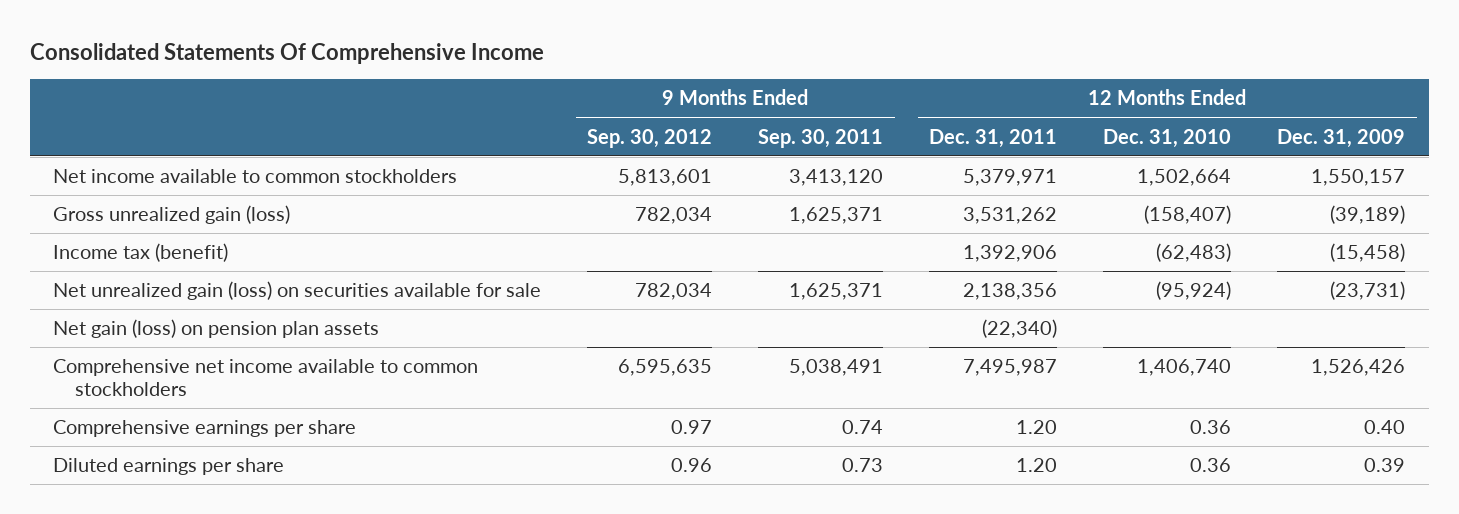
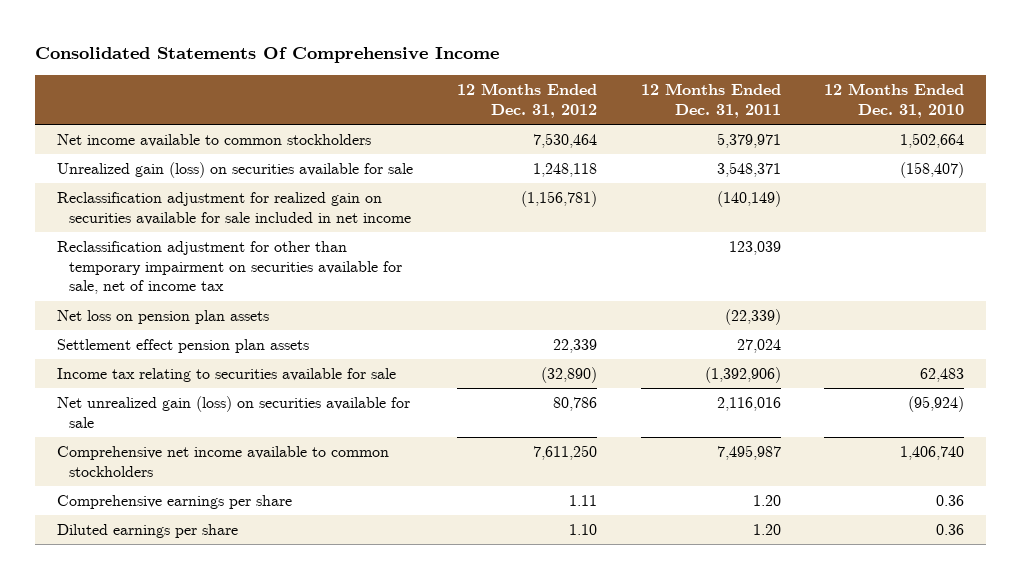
- | 9 Months Ended Sep. 30, 2012 | 9 Months Ended Sep. 30, 2011 | 12 Months Ended Dec. 31, 2011 | 12 Months Ended Dec. 31, 2010 | 12 Months Ended Dec. 31, 2009
+ | 12 Months Ended Dec. 31, 2012 | 12 Months Ended Dec. 31, 2011 | 12 Months Ended Dec. 31, 2010
- Gross unrealized gain (loss) | 782,034 | 1,625,371 | 3,531,262 | (158,407) | (39,189)
- Income tax (benefit) | | | 1,392,906 | (62,483) | (15,458)
- Net unrealized gain (loss) on securities available for sale | 782,034 | 1,625,371 | 2,138,356 | (95,924) | (23,731)
- Net gain (loss) on pension plan assets | | | (22,340) | |
+ Unrealized gain (loss) on securities available for sale | 1,248,118 | 3,548,371 | (158,407)
+ Reclassification adjustment for realized gain on securities available for sale included in net income | (1,156,781) | (140,149) |
+ Reclassification adjustment for other than temporary impairment on securities available for sale, net of income tax | | 123,039 |
+ Net loss on pension plan assets | | (22,339) |
+ Settlement effect pension plan assets | 22,339 | 27,024 |
+ Income tax relating to securities available for sale | (32,890) | (1,392,906) | 62,483
+ Net unrealized gain (loss) on securities available for sale | 80,786 | 2,116,016 | (95,924)

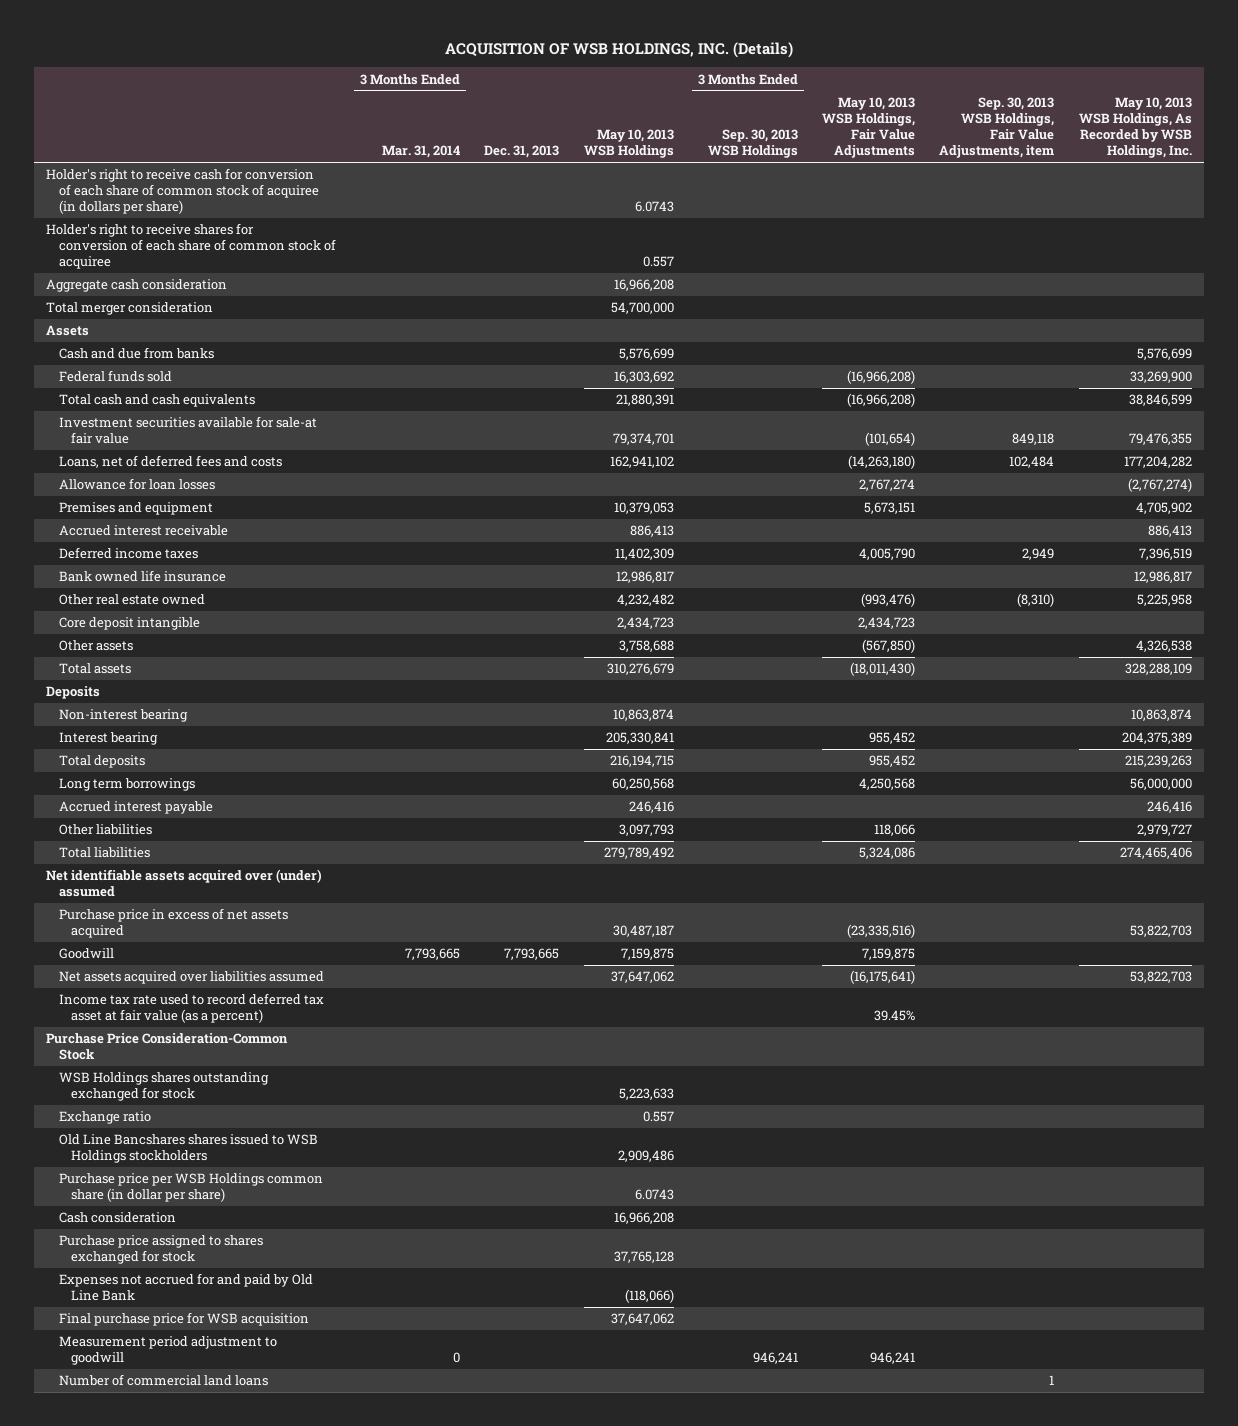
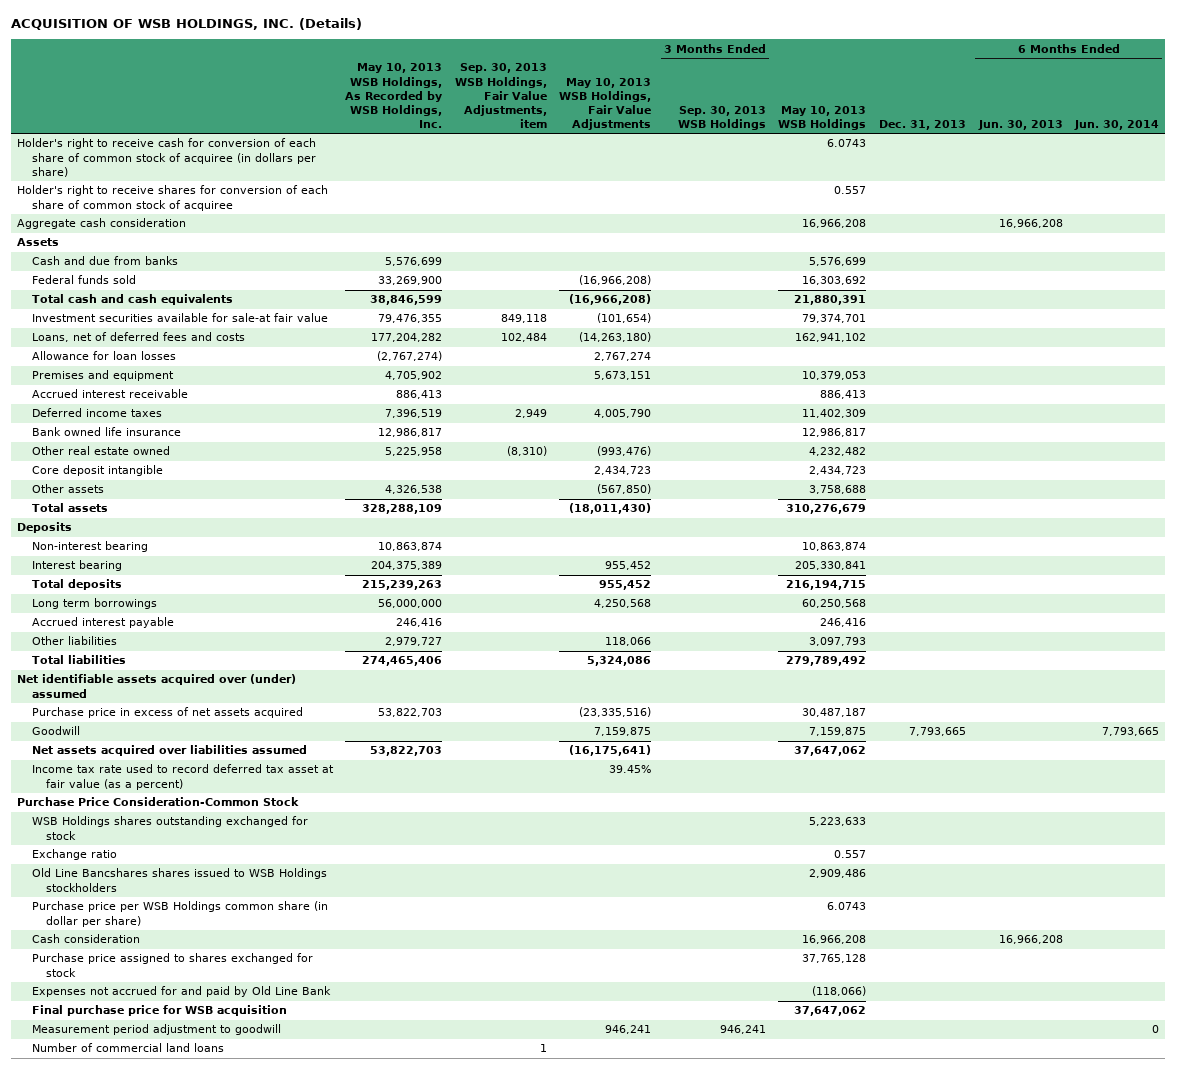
- | 3 Months Ended Mar. 31, 2014 | Dec. 31, 2013 | May 10, 2013 WSB Holdings | 3 Months Ended Sep. 30, 2013 WSB Holdings | May 10, 2013 WSB Holdings, Fair Value Adjustments | Sep. 30, 2013 WSB Holdings, Fair Value Adjustments, item | May 10, 2013 WSB Holdings, As Recorded by WSB Holdings, Inc.
+ | May 10, 2013 WSB Holdings, As Recorded by WSB Holdings, Inc. | Sep. 30, 2013 WSB Holdings, Fair Value Adjustments, item | May 10, 2013 WSB Holdings, Fair Value Adjustments | 3 Months Ended Sep. 30, 2013 WSB Holdings | May 10, 2013 WSB Holdings | Dec. 31, 2013 | 6 Months Ended Jun. 30, 2013 | 6 Months Ended Jun. 30, 2014
- Total merger consideration | | | 54,700,000 | | | |

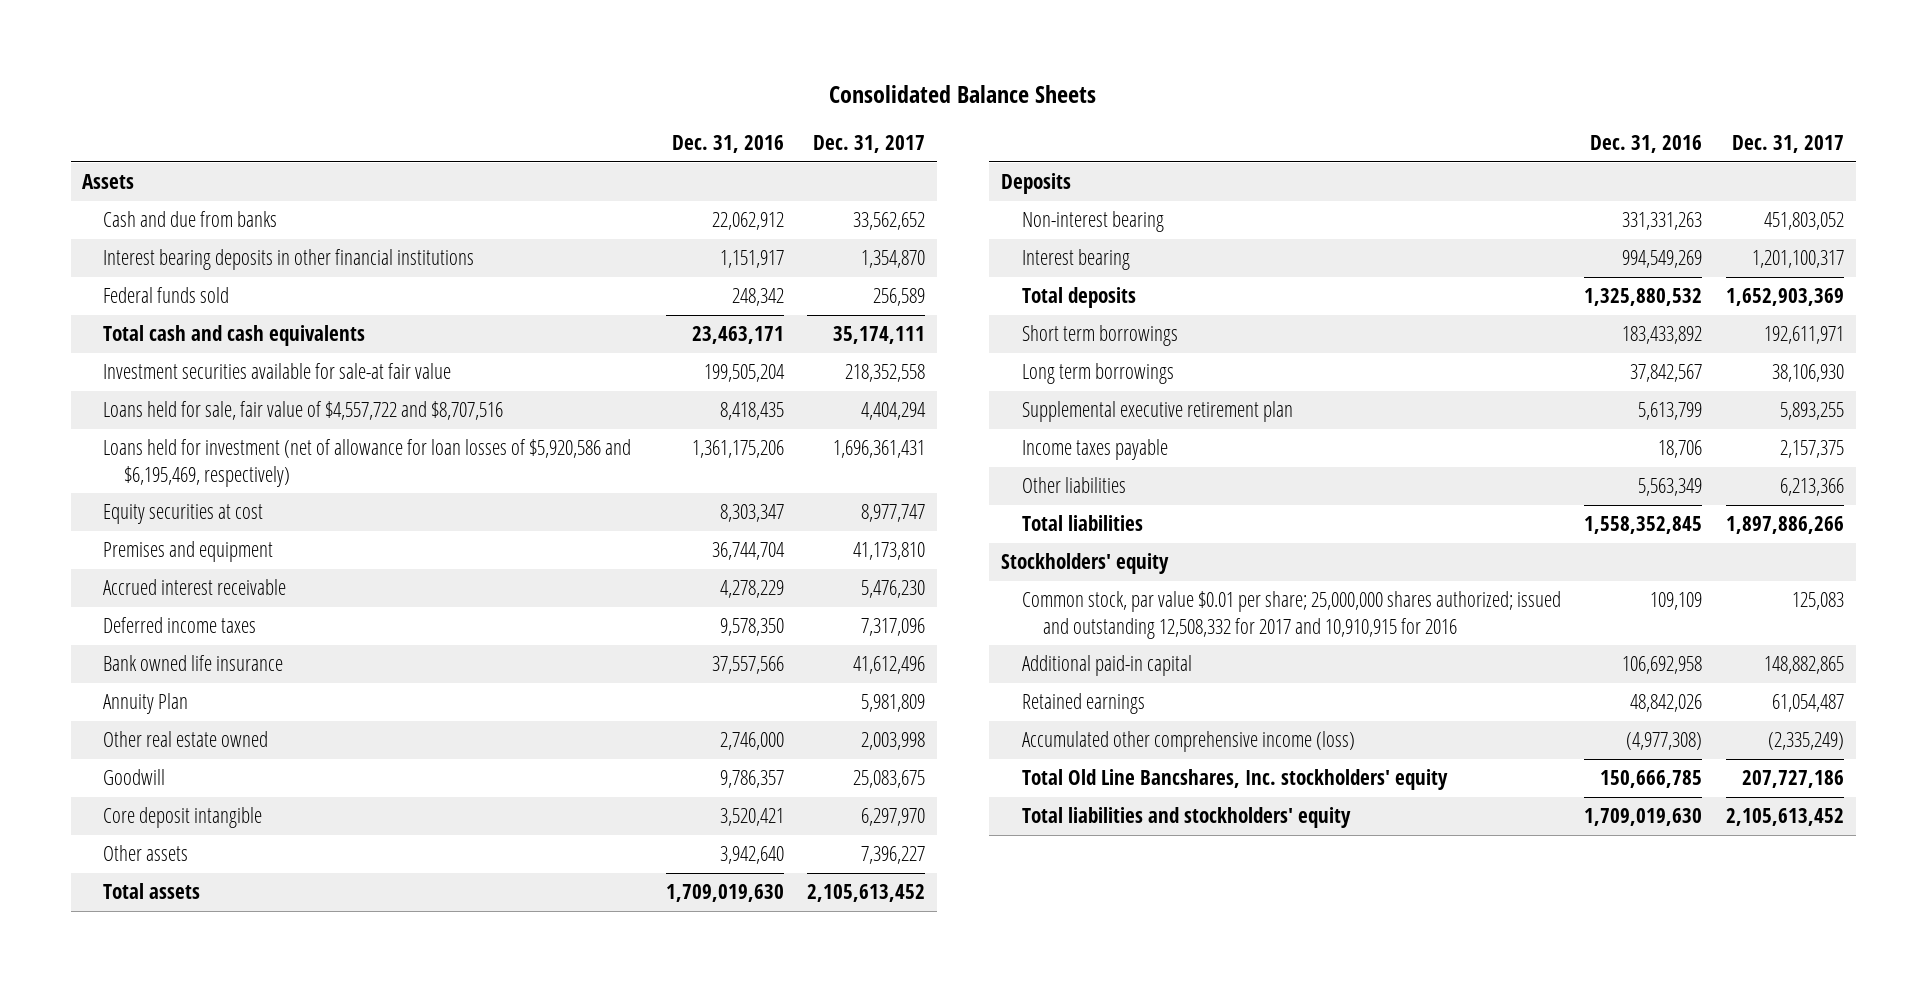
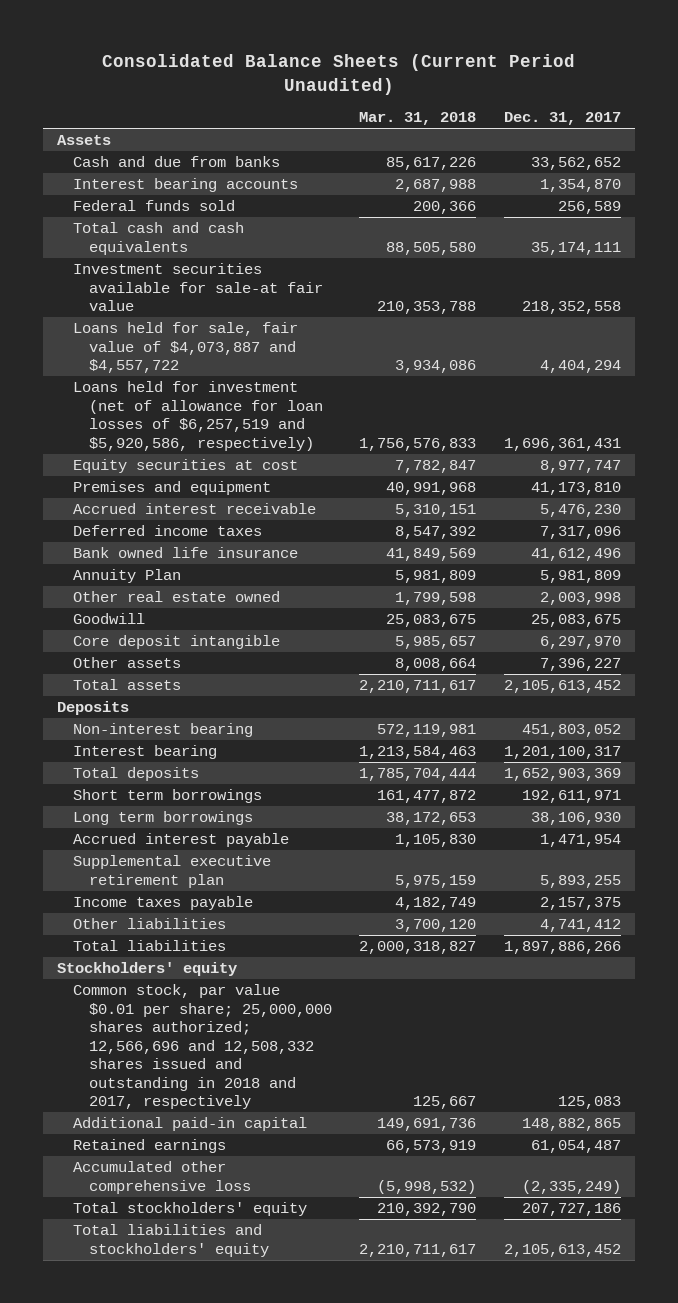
- Consolidated Balance Sheets
+ Consolidated Balance Sheets (Current Period Unaudited)
- | Dec. 31, 2016 | Dec. 31, 2017
+ | Mar. 31, 2018 | Dec. 31, 2017
- Interest bearing deposits in other financial institutions | 1,151,917 | 1,354,870
+ Interest bearing accounts | 2,687,988 | 1,354,870
- Loans held for sale, fair value of $4,557,722 and $8,707,516 | 8,418,435 | 4,404,294
- Loans held for investment (net of allowance for loan losses of $5,920,586 and $6,195,469, respectively) | 1,361,175,206 | 1,696,361,431
+ Loans held for sale, fair value of $4,073,887 and $4,557,722 | 3,934,086 | 4,404,294
+ Loans held for investment (net of allowance for loan losses of $6,257,519 and $5,920,586, respectively) | 1,756,576,833 | 1,696,361,431
+ Accrued interest payable | 1,105,830 | 1,471,954
- Other liabilities | 5,563,349 | 6,213,366
+ Other liabilities | 3,700,120 | 4,741,412
- Common stock, par value $0.01 per share; 25,000,000 shares authorized; issued and outstanding 12,508,332 for 2017 and 10,910,915 for 2016 | 109,109 | 125,083
+ Common stock, par value $0.01 per share; 25,000,000 shares authorized; 12,566,696 and 12,508,332 shares issued and outstanding in 2018 and 2017, respectively | 125,667 | 125,083
- Accumulated other comprehensive income (loss) | (4,977,308) | (2,335,249)
- Total Old Line Bancshares, Inc. stockholders' equity | 150,666,785 | 207,727,186
+ Accumulated other comprehensive loss | (5,998,532) | (2,335,249)
+ Total stockholders' equity | 210,392,790 | 207,727,186

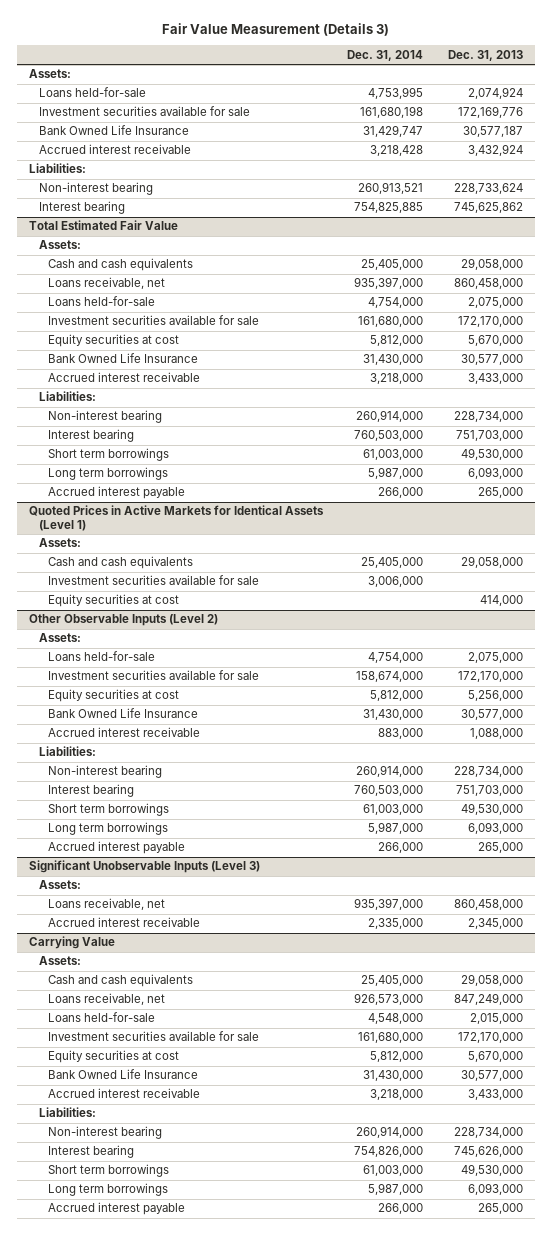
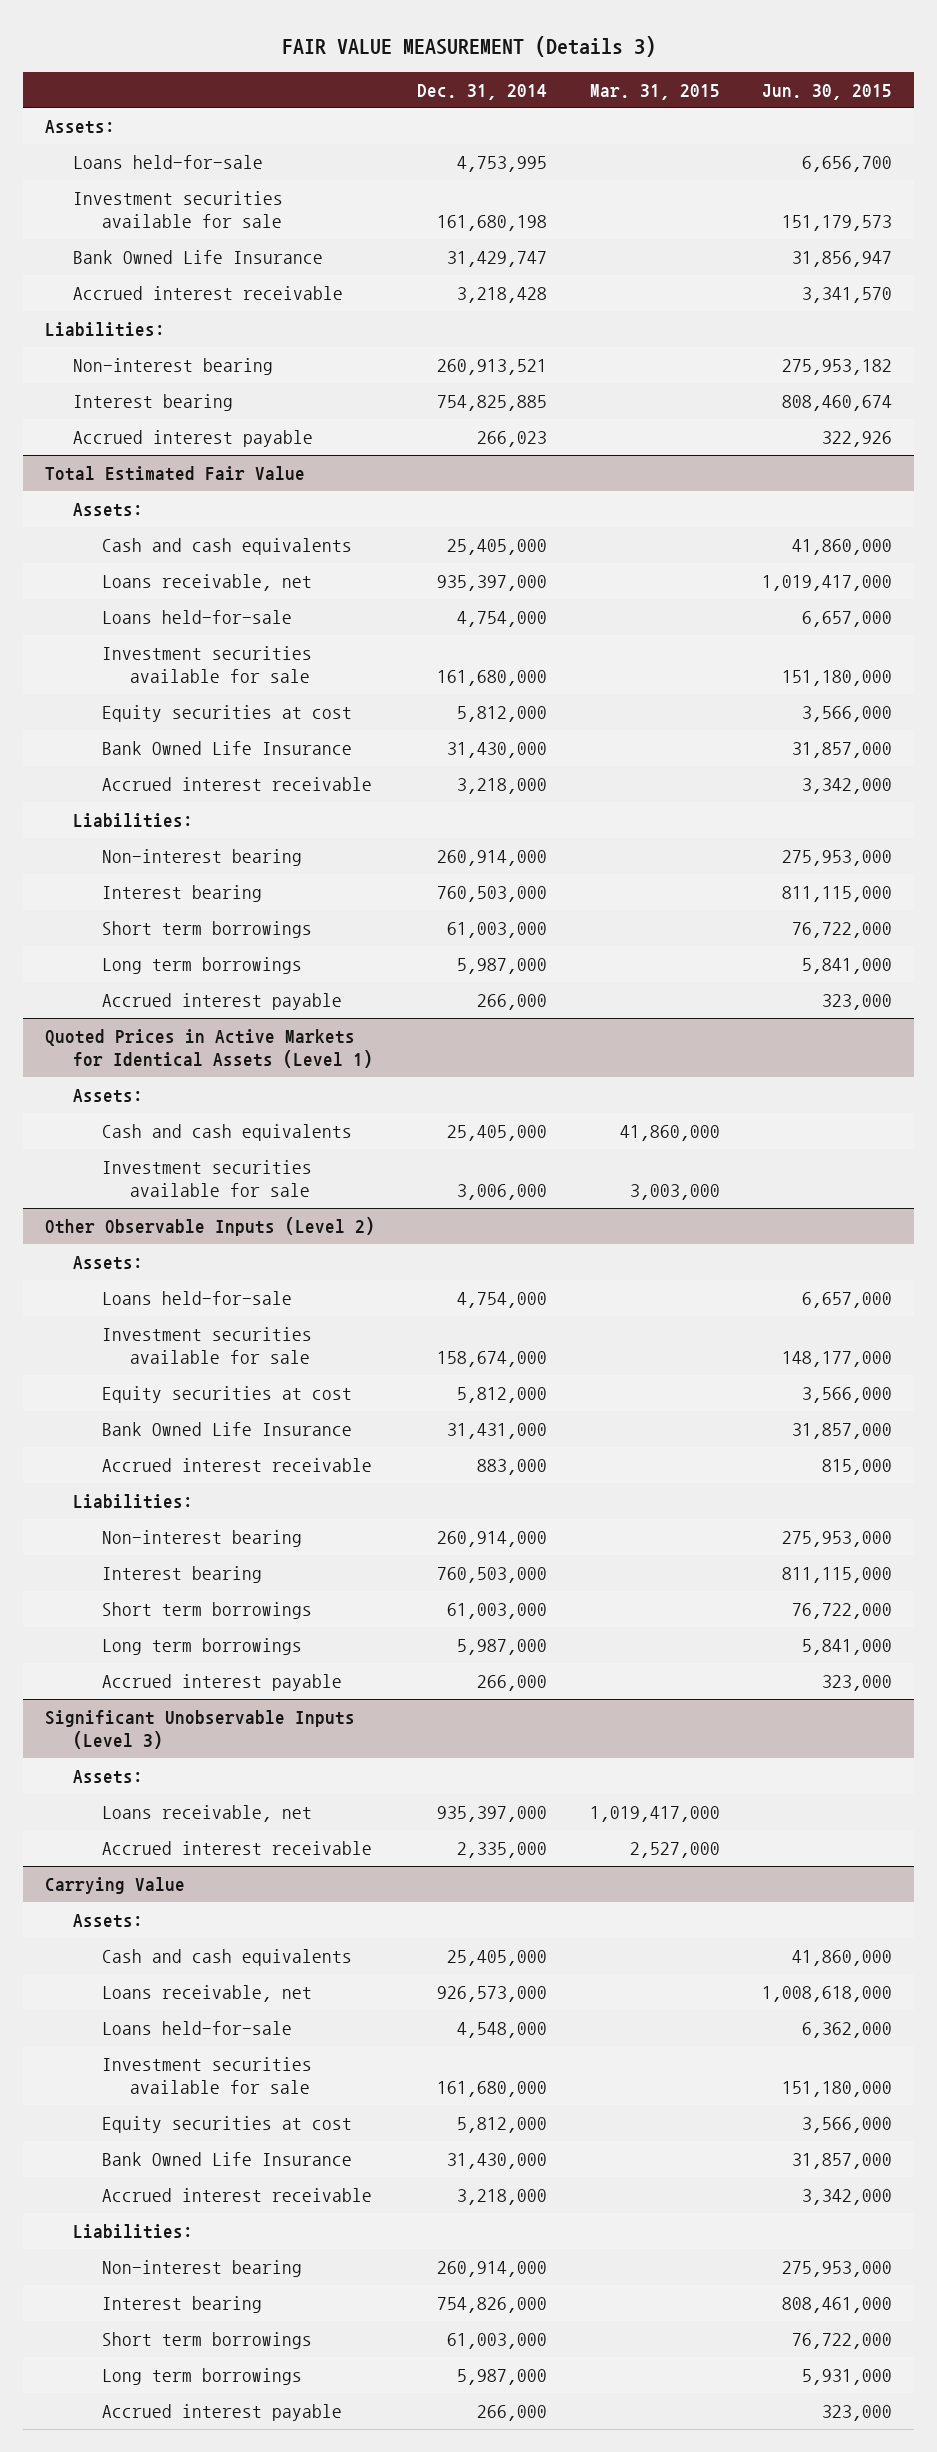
- Fair Value Measurement (Details 3)
+ FAIR VALUE MEASUREMENT (Details 3)
- | Dec. 31, 2014 | Dec. 31, 2013
+ | Dec. 31, 2014 | Mar. 31, 2015 | Jun. 30, 2015
+ Accrued interest payable | 266,023 | | 322,926
@ Quoted Prices in Active Markets for Identical Assets (Level 1)
- Equity securities at cost | | 414,000
@ Other Observable Inputs (Level 2)
- Bank Owned Life Insurance | 31,430,000 | 30,577,000
+ Bank Owned Life Insurance | 31,431,000 | | 31,857,000

